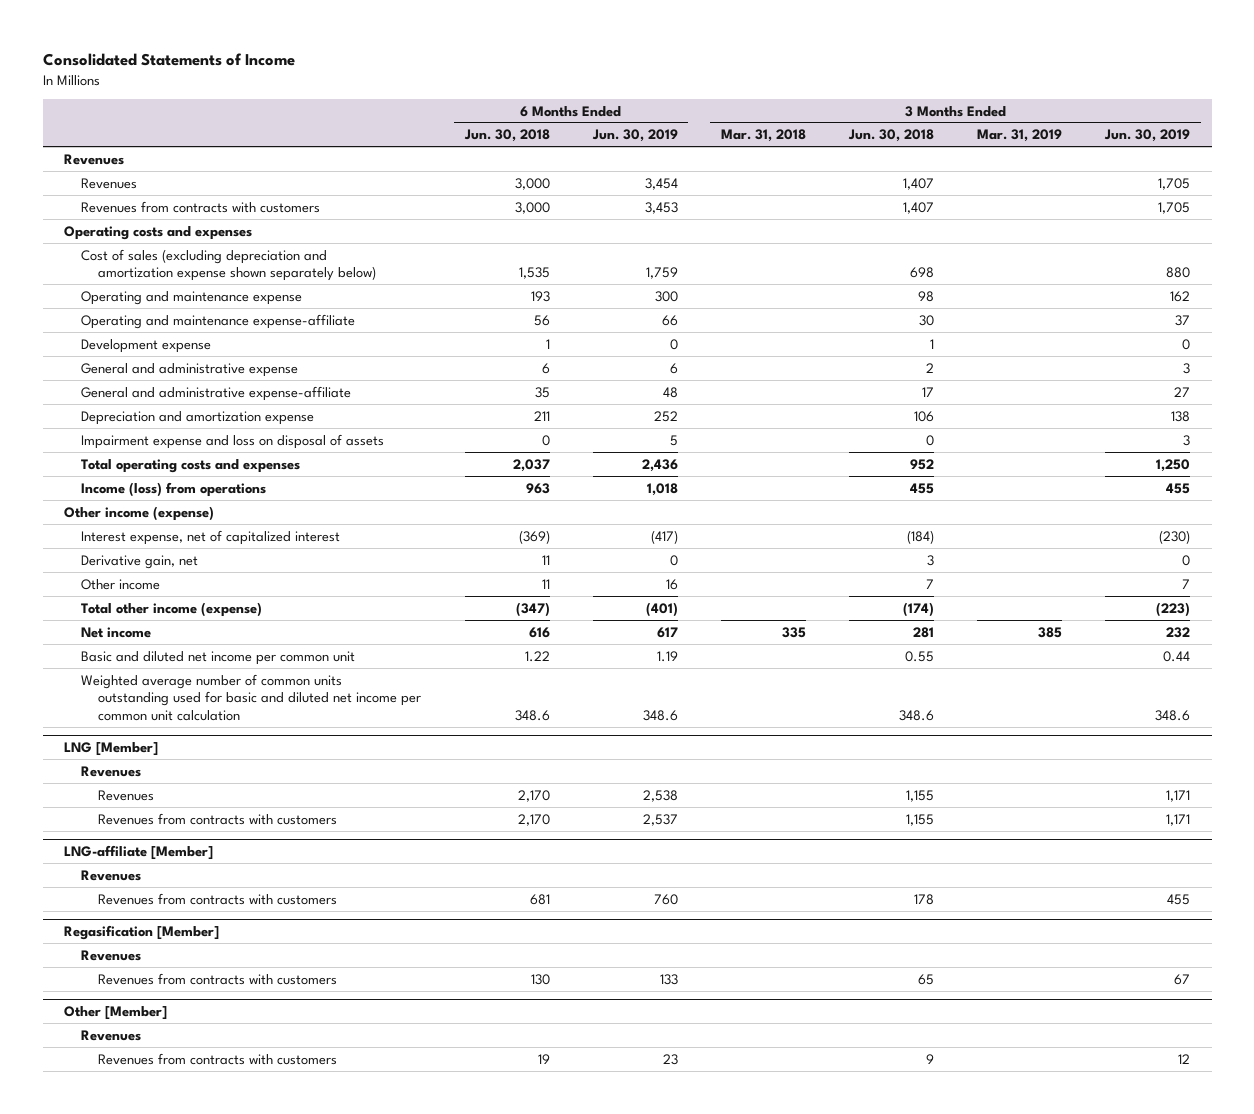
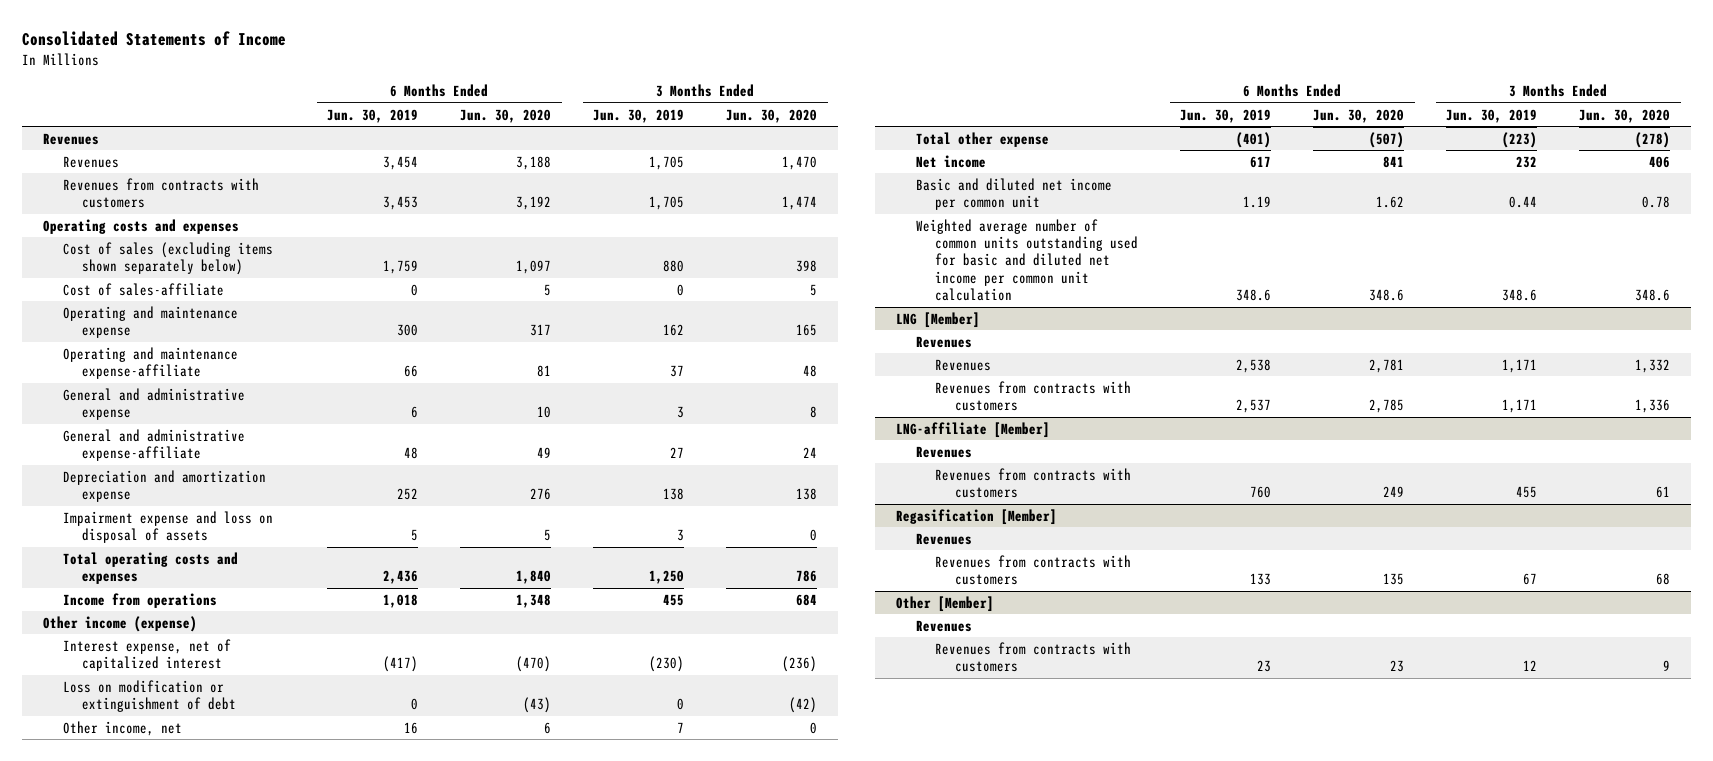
- | 6 Months Ended Jun. 30, 2018 | 6 Months Ended Jun. 30, 2019 | 3 Months Ended Mar. 31, 2018 | 3 Months Ended Jun. 30, 2018 | 3 Months Ended Mar. 31, 2019 | 3 Months Ended Jun. 30, 2019
+ | 6 Months Ended Jun. 30, 2019 | 6 Months Ended Jun. 30, 2020 | 3 Months Ended Jun. 30, 2019 | 3 Months Ended Jun. 30, 2020
- Cost of sales (excluding depreciation and amortization expense shown separately below) | 1,535 | 1,759 | | 698 | | 880
+ Cost of sales (excluding items shown separately below) | 1,759 | 1,097 | 880 | 398
+ Cost of sales-affiliate | 0 | 5 | 0 | 5
- Development expense | 1 | 0 | | 1 | | 0
- Income (loss) from operations | 963 | 1,018 | | 455 | | 455
+ Income from operations | 1,018 | 1,348 | 455 | 684
- Derivative gain, net | 11 | 0 | | 3 | | 0
- Other income | 11 | 16 | | 7 | | 7
- Total other income (expense) | (347) | (401) | | (174) | | (223)
+ Loss on modification or extinguishment of debt | 0 | (43) | 0 | (42)
+ Other income, net | 16 | 6 | 7 | 0
+ Total other expense | (401) | (507) | (223) | (278)

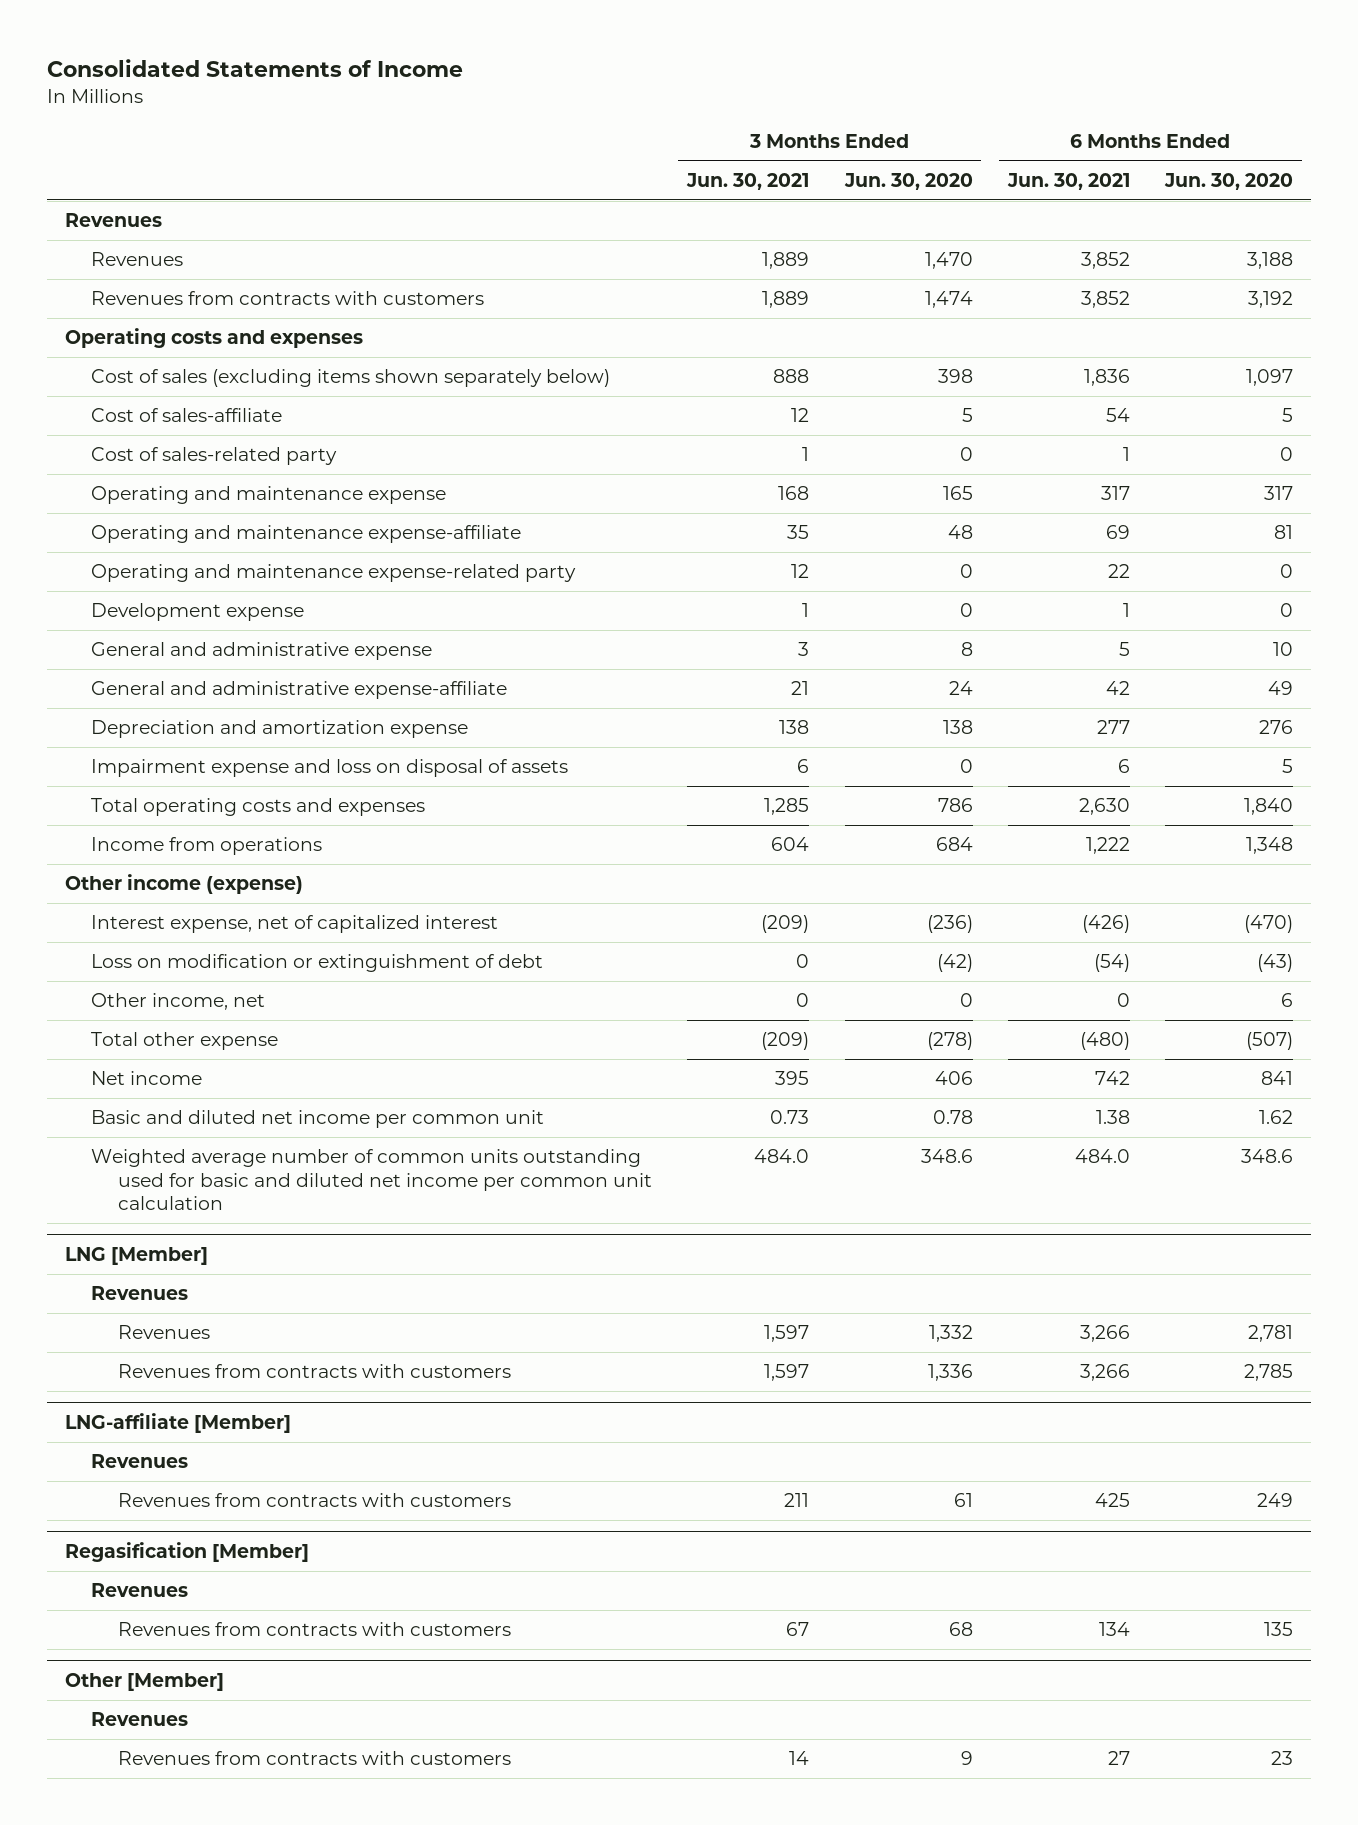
- | 6 Months Ended Jun. 30, 2019 | 6 Months Ended Jun. 30, 2020 | 3 Months Ended Jun. 30, 2019 | 3 Months Ended Jun. 30, 2020
+ | 3 Months Ended Jun. 30, 2021 | 3 Months Ended Jun. 30, 2020 | 6 Months Ended Jun. 30, 2021 | 6 Months Ended Jun. 30, 2020
+ Cost of sales-related party | 1 | 0 | 1 | 0
+ Operating and maintenance expense-related party | 12 | 0 | 22 | 0
+ Development expense | 1 | 0 | 1 | 0

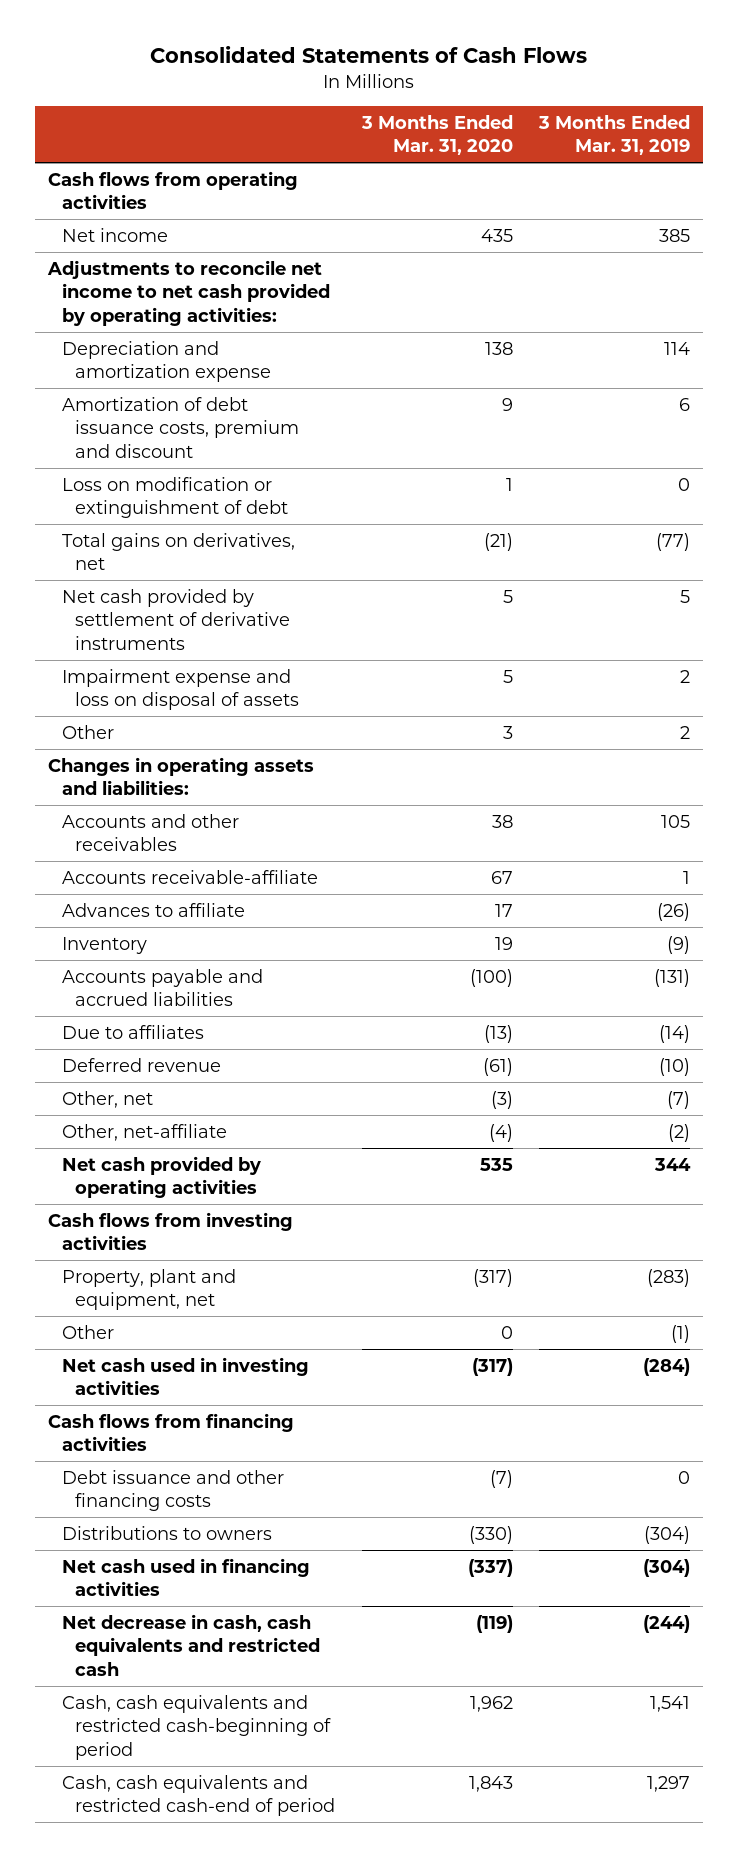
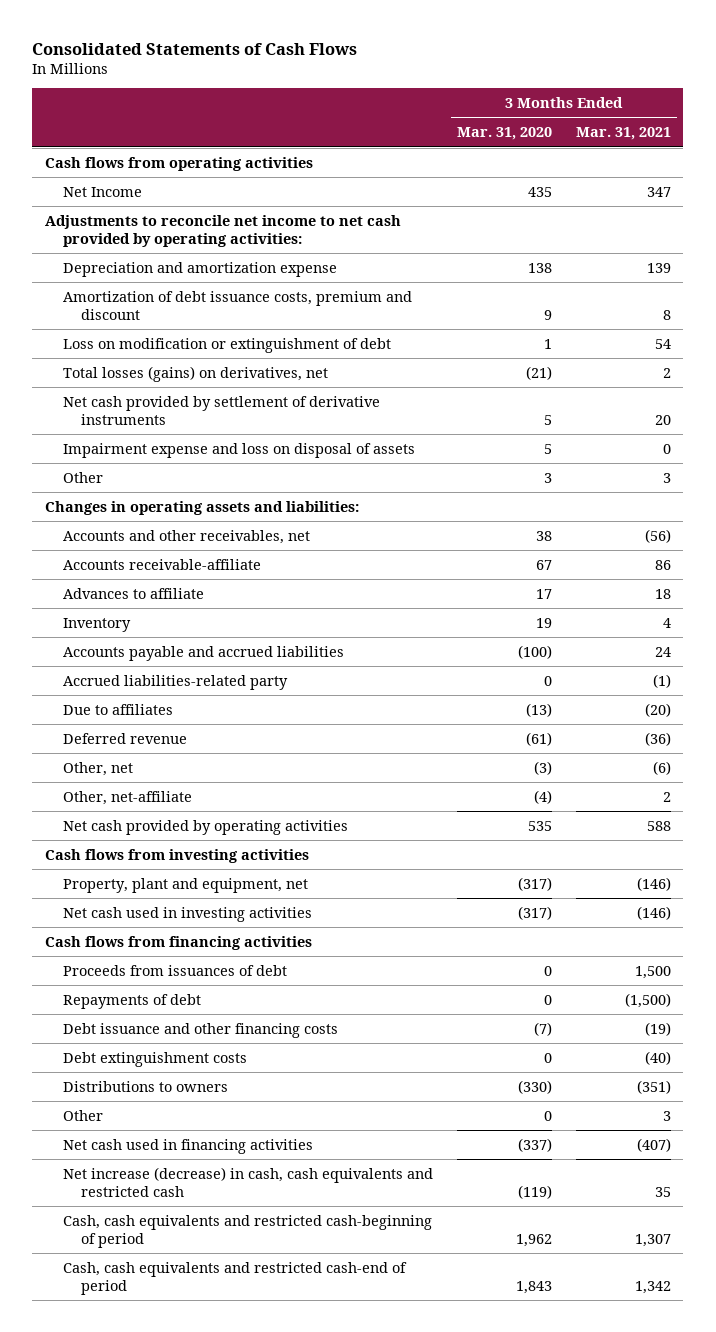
- | 3 Months Ended Mar. 31, 2020 | 3 Months Ended Mar. 31, 2019
+ | 3 Months Ended Mar. 31, 2020 | 3 Months Ended Mar. 31, 2021
- Net income | 435 | 385
+ Net Income | 435 | 347
- Total gains on derivatives, net | (21) | (77)
+ Total losses (gains) on derivatives, net | (21) | 2
- Accounts and other receivables | 38 | 105
+ Accounts and other receivables, net | 38 | (56)
+ Accrued liabilities-related party | 0 | (1)
+ Proceeds from issuances of debt | 0 | 1,500
+ Repayments of debt | 0 | (1,500)
+ Debt extinguishment costs | 0 | (40)
moved down: Other | 0 | 3
- Net decrease in cash, cash equivalents and restricted cash | (119) | (244)
+ Net increase (decrease) in cash, cash equivalents and restricted cash | (119) | 35

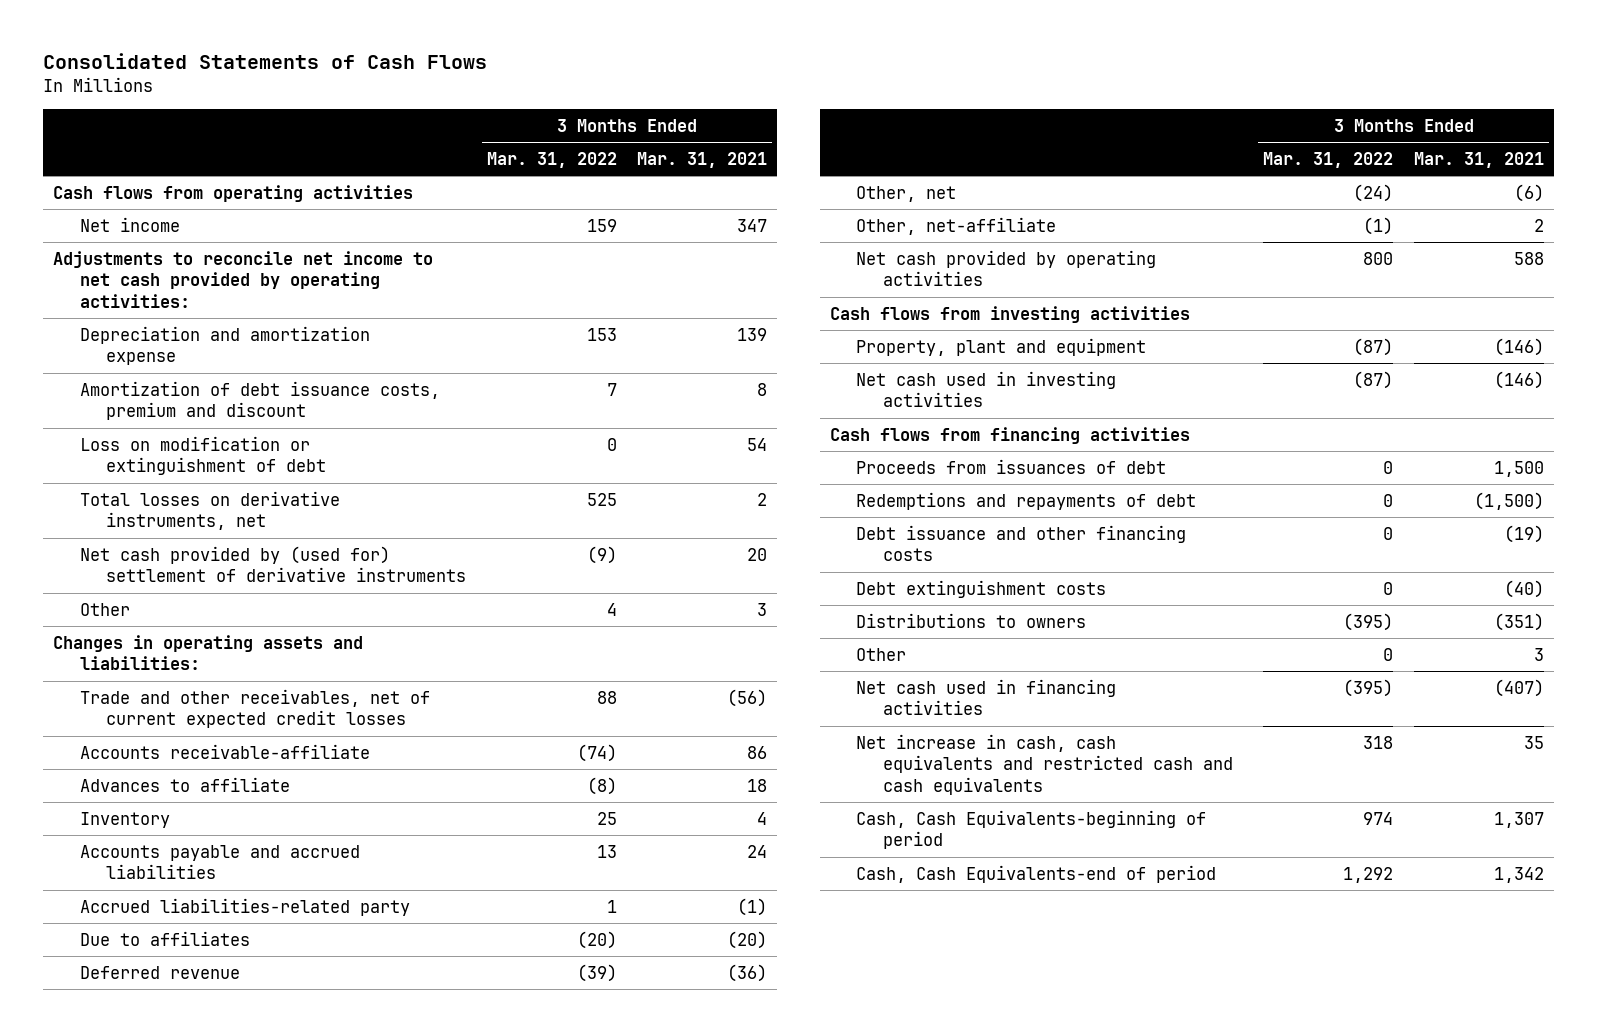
- | 3 Months Ended Mar. 31, 2020 | 3 Months Ended Mar. 31, 2021
+ | 3 Months Ended Mar. 31, 2022 | 3 Months Ended Mar. 31, 2021
- Net Income | 435 | 347
+ Net income | 159 | 347
- Total losses (gains) on derivatives, net | (21) | 2
- Net cash provided by settlement of derivative instruments | 5 | 20
- Impairment expense and loss on disposal of assets | 5 | 0
+ Total losses on derivative instruments, net | 525 | 2
+ Net cash provided by (used for) settlement of derivative instruments | (9) | 20
- Accounts and other receivables, net | 38 | (56)
+ Trade and other receivables, net of current expected credit losses | 88 | (56)
- Property, plant and equipment, net | (317) | (146)
+ Property, plant and equipment | (87) | (146)
- Repayments of debt | 0 | (1,500)
+ Redemptions and repayments of debt | 0 | (1,500)
- Net increase (decrease) in cash, cash equivalents and restricted cash | (119) | 35
- Cash, cash equivalents and restricted cash-beginning of period | 1,962 | 1,307
- Cash, cash equivalents and restricted cash-end of period | 1,843 | 1,342
+ Net increase in cash, cash equivalents and restricted cash and cash equivalents | 318 | 35
+ Cash, Cash Equivalents-beginning of period | 974 | 1,307
+ Cash, Cash Equivalents-end of period | 1,292 | 1,342

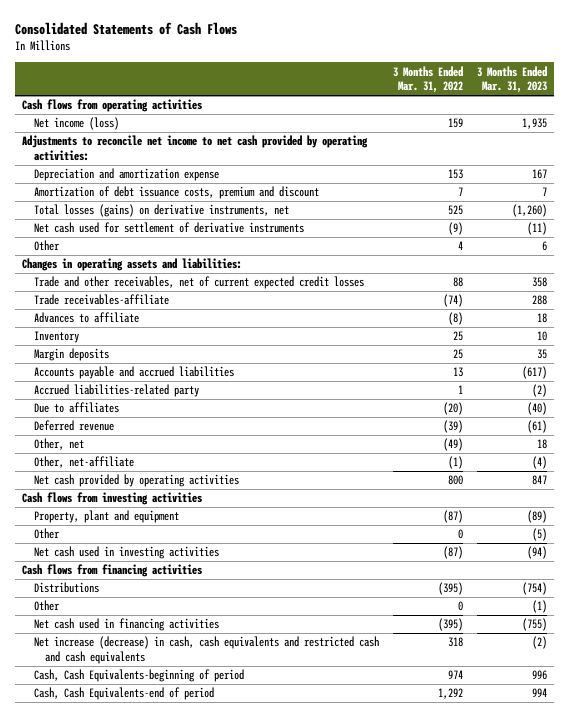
- | 3 Months Ended Mar. 31, 2022 | 3 Months Ended Mar. 31, 2021
+ | 3 Months Ended Mar. 31, 2022 | 3 Months Ended Mar. 31, 2023
- Net income | 159 | 347
+ Net income (loss) | 159 | 1,935
- Loss on modification or extinguishment of debt | 0 | 54
- Total losses on derivative instruments, net | 525 | 2
- Net cash provided by (used for) settlement of derivative instruments | (9) | 20
+ Total losses (gains) on derivative instruments, net | 525 | (1,260)
+ Net cash used for settlement of derivative instruments | (9) | (11)
- Accounts receivable-affiliate | (74) | 86
+ Trade receivables-affiliate | (74) | 288
+ Margin deposits | 25 | 35
- Other, net | (24) | (6)
+ Other, net | (49) | 18
+ Other | 0 | (5)
- Proceeds from issuances of debt | 0 | 1,500
- Redemptions and repayments of debt | 0 | (1,500)
- Debt issuance and other financing costs | 0 | (19)
- Debt extinguishment costs | 0 | (40)
- Distributions to owners | (395) | (351)
+ Distributions | (395) | (754)
- Net increase in cash, cash equivalents and restricted cash and cash equivalents | 318 | 35
+ Net increase (decrease) in cash, cash equivalents and restricted cash and cash equivalents | 318 | (2)

